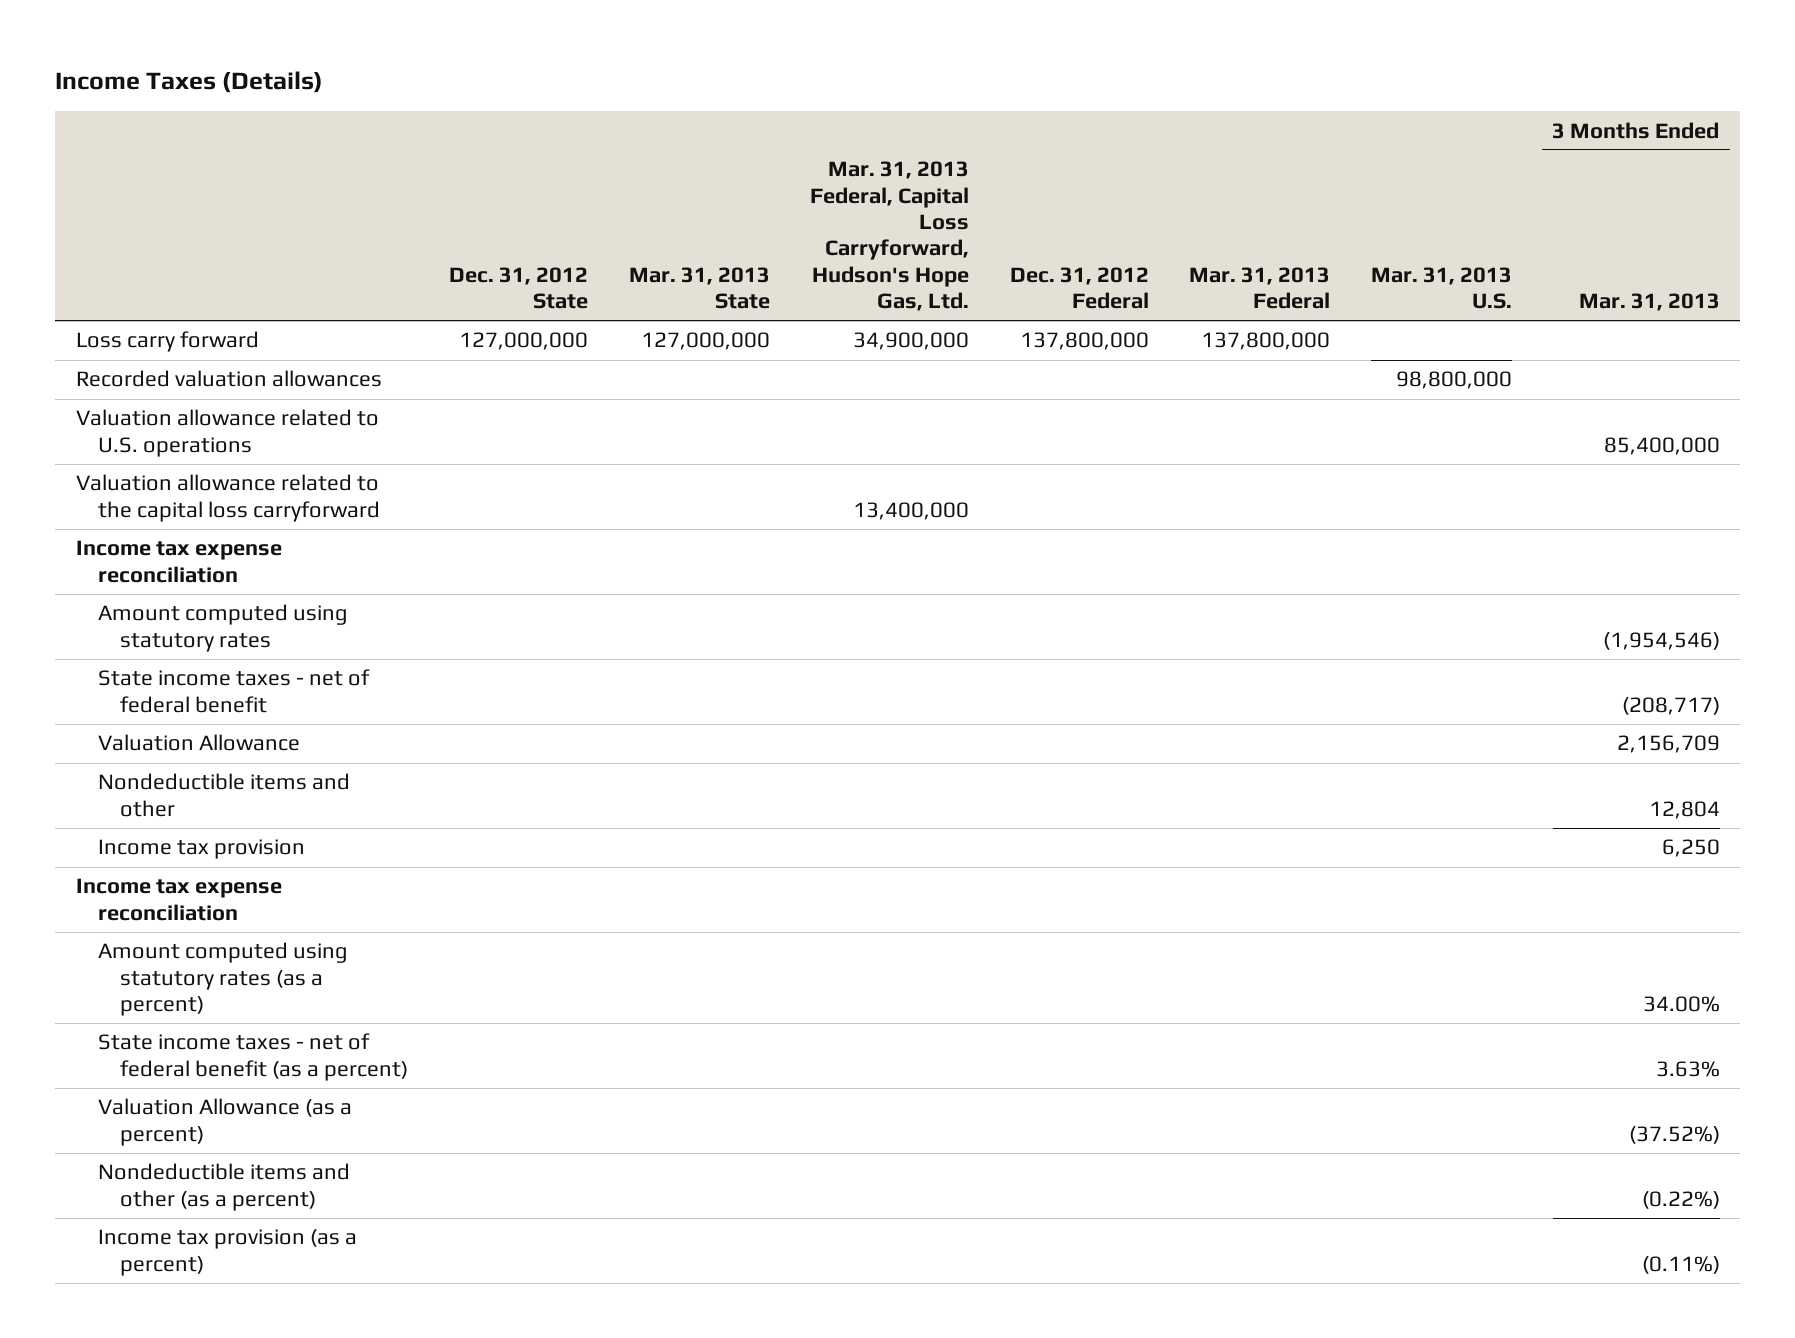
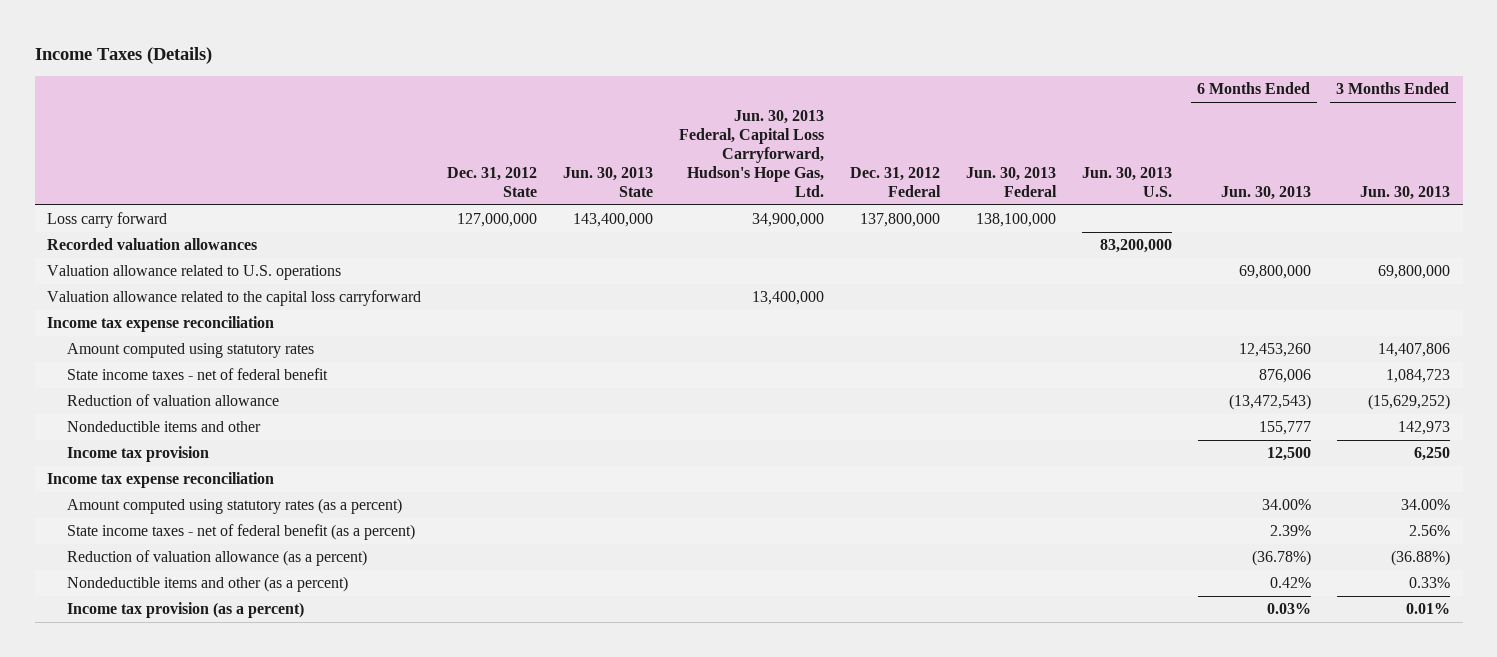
- | Dec. 31, 2012 State | Mar. 31, 2013 State | Mar. 31, 2013 Federal, Capital Loss Carryforward, Hudson's Hope Gas, Ltd. | Dec. 31, 2012 Federal | Mar. 31, 2013 Federal | Mar. 31, 2013 U.S. | 3 Months Ended Mar. 31, 2013
+ | Dec. 31, 2012 State | Jun. 30, 2013 State | Jun. 30, 2013 Federal, Capital Loss Carryforward, Hudson's Hope Gas, Ltd. | Dec. 31, 2012 Federal | Jun. 30, 2013 Federal | Jun. 30, 2013 U.S. | 6 Months Ended Jun. 30, 2013 | 3 Months Ended Jun. 30, 2013
- Valuation Allowance | | | | | | | 2,156,709
+ Reduction of valuation allowance | | | | | | | (13,472,543) | (15,629,252)
- Valuation Allowance (as a percent) | | | | | | | (37.52%)
+ Reduction of valuation allowance (as a percent) | | | | | | | (36.78%) | (36.88%)

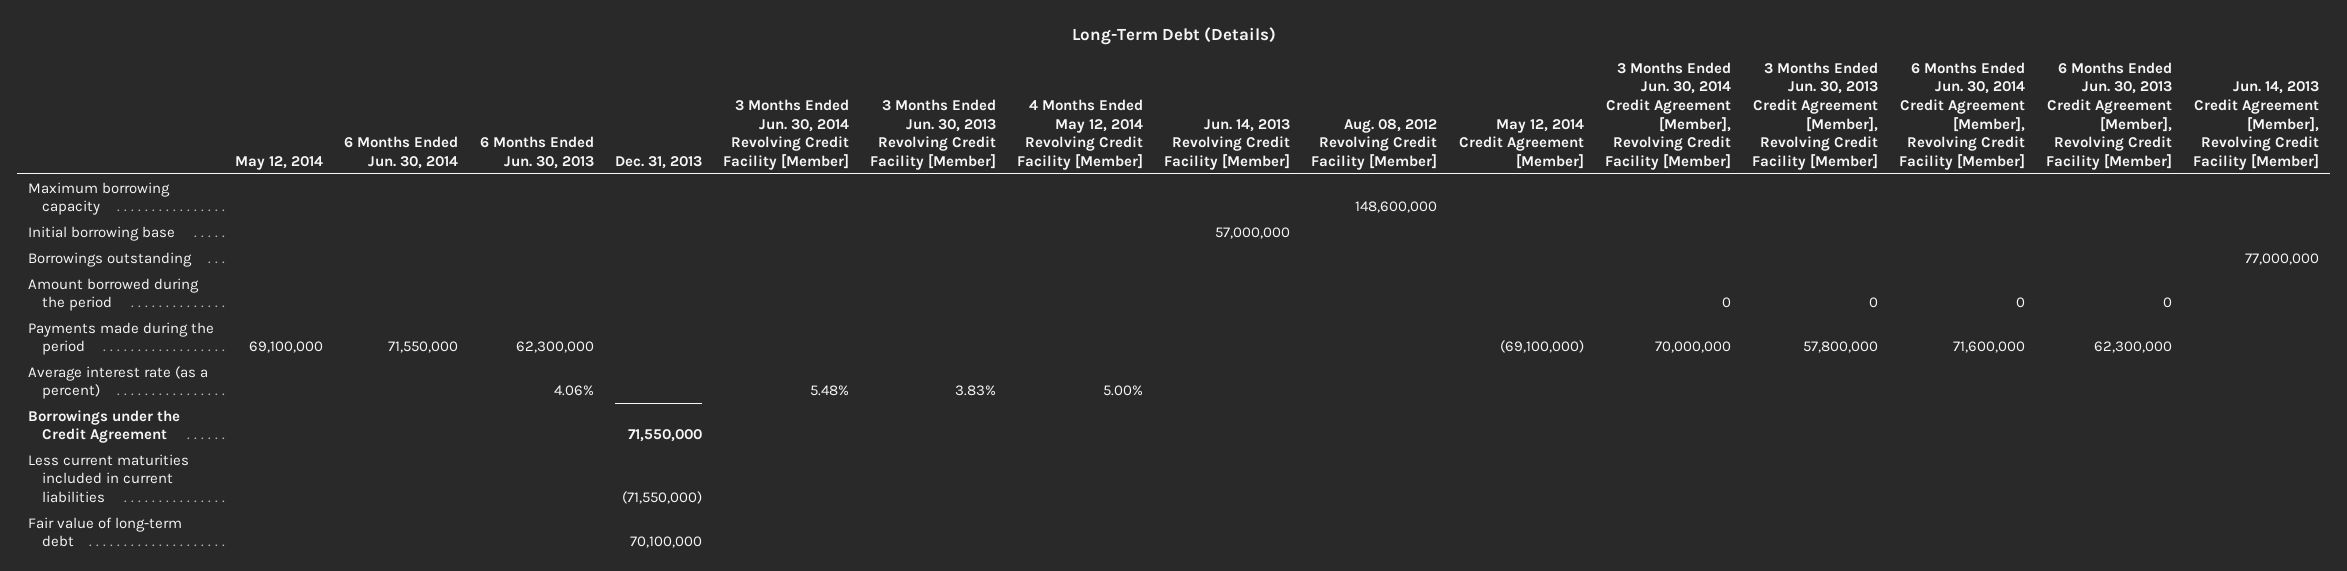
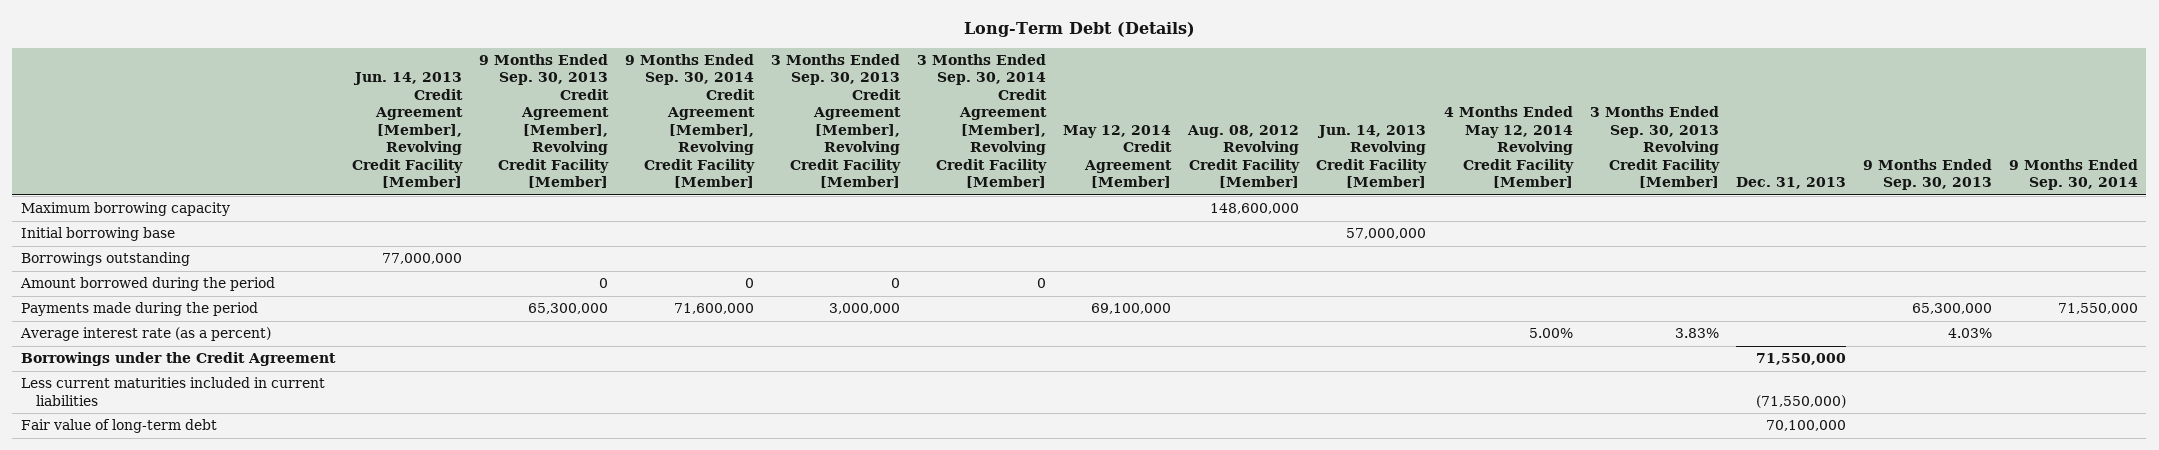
- | May 12, 2014 | 6 Months Ended Jun. 30, 2014 | 6 Months Ended Jun. 30, 2013 | Dec. 31, 2013 | 3 Months Ended Jun. 30, 2014 Revolving Credit Facility [Member] | 3 Months Ended Jun. 30, 2013 Revolving Credit Facility [Member] | 4 Months Ended May 12, 2014 Revolving Credit Facility [Member] | Jun. 14, 2013 Revolving Credit Facility [Member] | Aug. 08, 2012 Revolving Credit Facility [Member] | May 12, 2014 Credit Agreement [Member] | 3 Months Ended Jun. 30, 2014 Credit Agreement [Member], Revolving Credit Facility [Member] | 3 Months Ended Jun. 30, 2013 Credit Agreement [Member], Revolving Credit Facility [Member] | 6 Months Ended Jun. 30, 2014 Credit Agreement [Member], Revolving Credit Facility [Member] | 6 Months Ended Jun. 30, 2013 Credit Agreement [Member], Revolving Credit Facility [Member] | Jun. 14, 2013 Credit Agreement [Member], Revolving Credit Facility [Member]
+ | Jun. 14, 2013 Credit Agreement [Member], Revolving Credit Facility [Member] | 9 Months Ended Sep. 30, 2013 Credit Agreement [Member], Revolving Credit Facility [Member] | 9 Months Ended Sep. 30, 2014 Credit Agreement [Member], Revolving Credit Facility [Member] | 3 Months Ended Sep. 30, 2013 Credit Agreement [Member], Revolving Credit Facility [Member] | 3 Months Ended Sep. 30, 2014 Credit Agreement [Member], Revolving Credit Facility [Member] | May 12, 2014 Credit Agreement [Member] | Aug. 08, 2012 Revolving Credit Facility [Member] | Jun. 14, 2013 Revolving Credit Facility [Member] | 4 Months Ended May 12, 2014 Revolving Credit Facility [Member] | 3 Months Ended Sep. 30, 2013 Revolving Credit Facility [Member] | Dec. 31, 2013 | 9 Months Ended Sep. 30, 2013 | 9 Months Ended Sep. 30, 2014
- Payments made during the period | 69,100,000 | 71,550,000 | 62,300,000 | | | | | | | (69,100,000) | 70,000,000 | 57,800,000 | 71,600,000 | 62,300,000 |
+ Payments made during the period | | 65,300,000 | 71,600,000 | 3,000,000 | | 69,100,000 | | | | | | 65,300,000 | 71,550,000

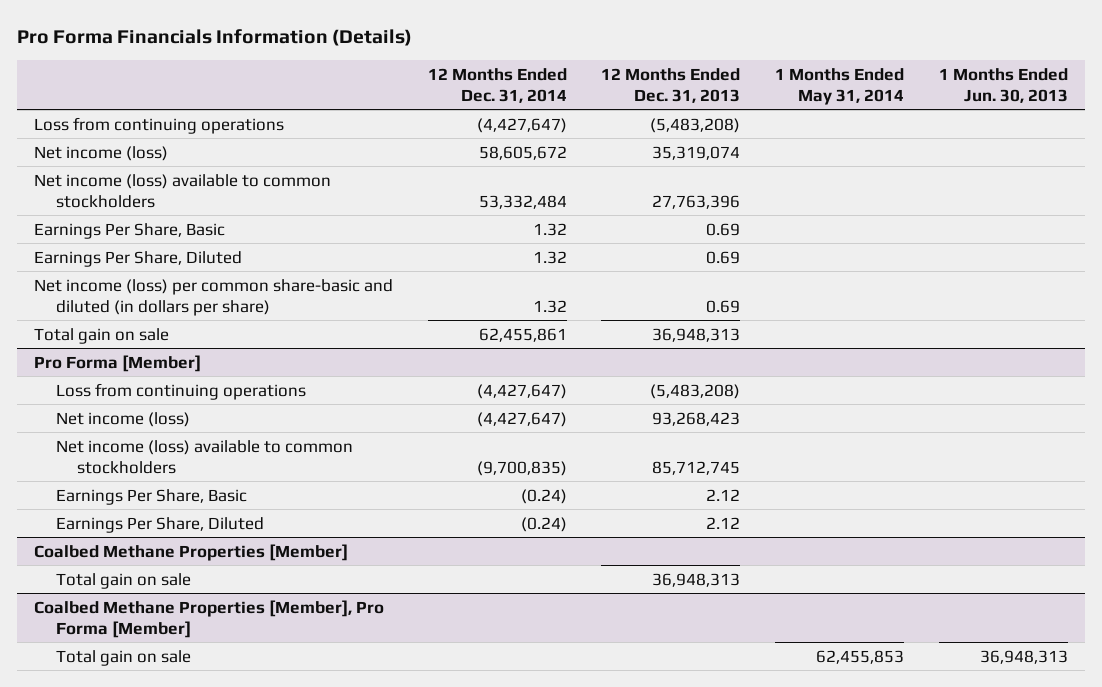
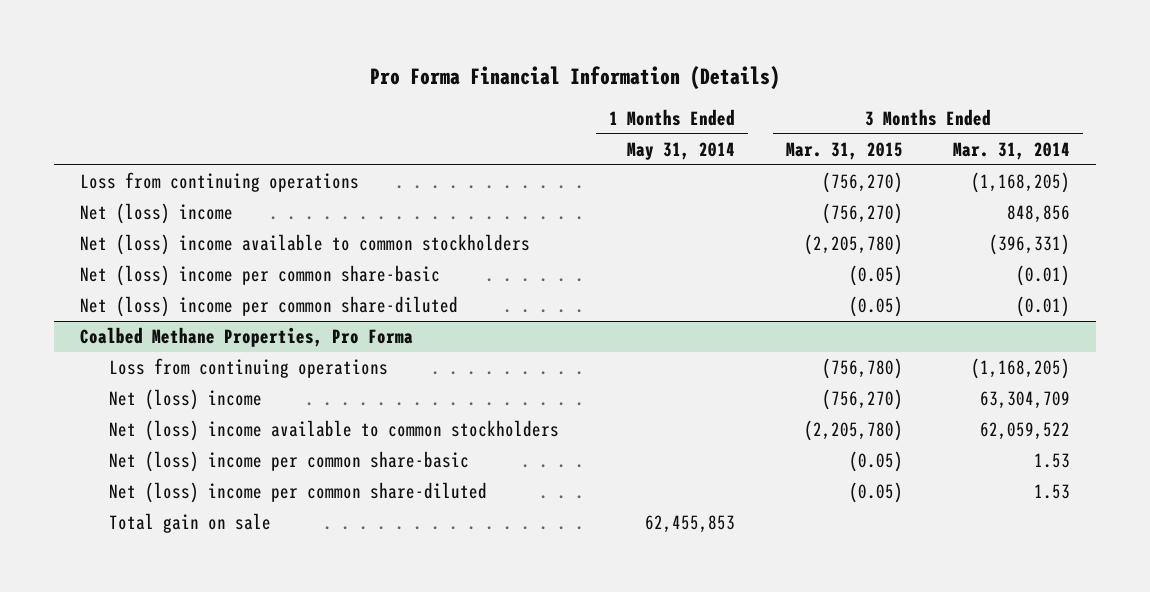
- Pro Forma Financials Information (Details)
+ Pro Forma Financial Information (Details)
- | 12 Months Ended Dec. 31, 2014 | 12 Months Ended Dec. 31, 2013 | 1 Months Ended May 31, 2014 | 1 Months Ended Jun. 30, 2013
+ | 1 Months Ended May 31, 2014 | 3 Months Ended Mar. 31, 2015 | 3 Months Ended Mar. 31, 2014
- Net income (loss) | 58,605,672 | 35,319,074 | |
- Net income (loss) available to common stockholders | 53,332,484 | 27,763,396 | |
- Earnings Per Share, Basic | 1.32 | 0.69 | |
- Earnings Per Share, Diluted | 1.32 | 0.69 | |
- Net income (loss) per common share-basic and diluted (in dollars per share) | 1.32 | 0.69 | |
- Total gain on sale | 62,455,861 | 36,948,313 | |
- Pro Forma [Member]
- Loss from continuing operations | (4,427,647) | (5,483,208) | |
- Net income (loss) | (4,427,647) | 93,268,423 | |
- Net income (loss) available to common stockholders | (9,700,835) | 85,712,745 | |
- Earnings Per Share, Basic | (0.24) | 2.12 | |
- Earnings Per Share, Diluted | (0.24) | 2.12 | |
- Coalbed Methane Properties [Member]
- Total gain on sale | | 36,948,313 | |
- Coalbed Methane Properties [Member], Pro Forma [Member]
+ Net (loss) income | | (756,270) | 848,856
+ Net (loss) income available to common stockholders | | (2,205,780) | (396,331)
+ Net (loss) income per common share-basic | | (0.05) | (0.01)
+ Net (loss) income per common share-diluted | | (0.05) | (0.01)
+ Coalbed Methane Properties, Pro Forma
+ Loss from continuing operations | | (756,780) | (1,168,205)
+ Net (loss) income | | (756,270) | 63,304,709
+ Net (loss) income available to common stockholders | | (2,205,780) | 62,059,522
+ Net (loss) income per common share-basic | | (0.05) | 1.53
+ Net (loss) income per common share-diluted | | (0.05) | 1.53

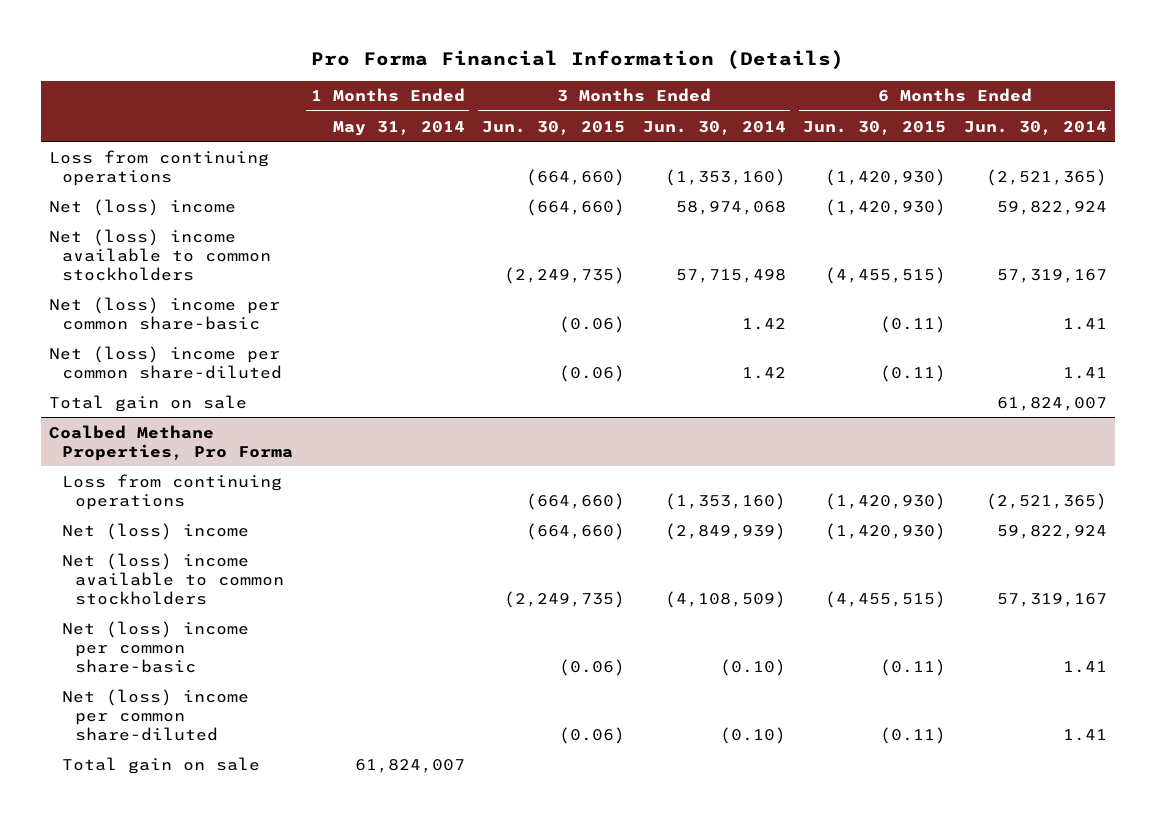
- | 1 Months Ended May 31, 2014 | 3 Months Ended Mar. 31, 2015 | 3 Months Ended Mar. 31, 2014
+ | 1 Months Ended May 31, 2014 | 3 Months Ended Jun. 30, 2015 | 3 Months Ended Jun. 30, 2014 | 6 Months Ended Jun. 30, 2015 | 6 Months Ended Jun. 30, 2014
+ Total gain on sale | | | | | 61,824,007
@ Coalbed Methane Properties, Pro Forma
- Total gain on sale | 62,455,853 | |
+ Total gain on sale | 61,824,007 | | | |

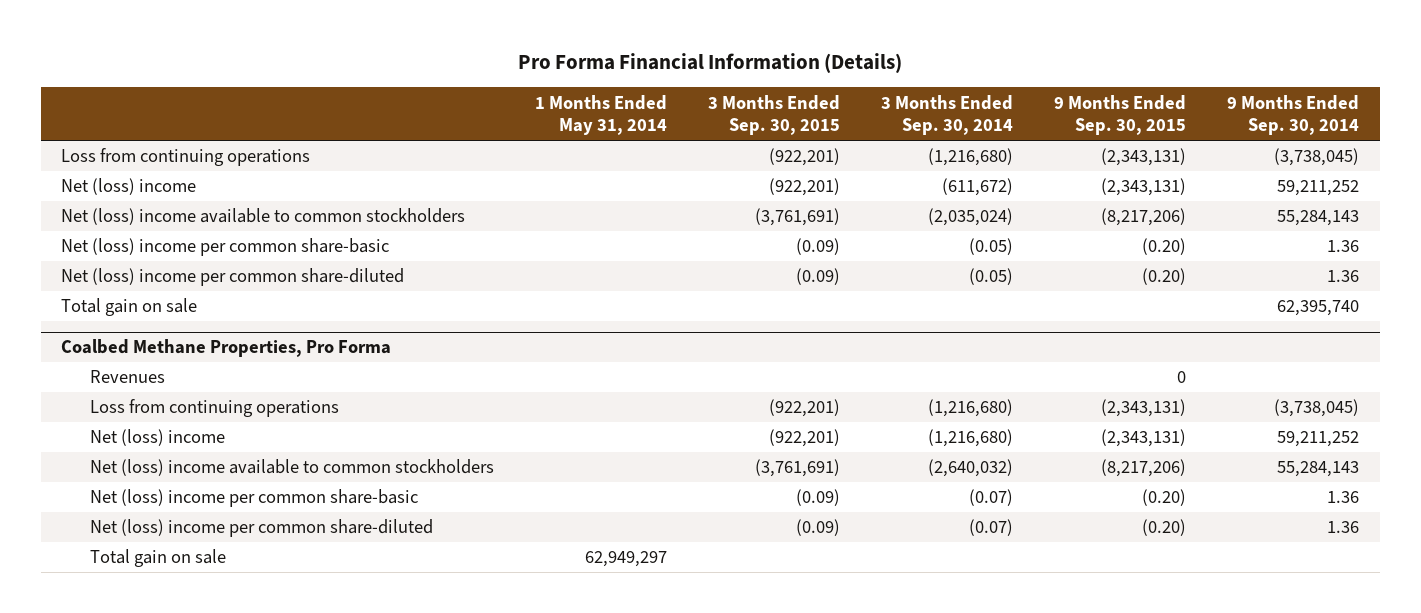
- | 1 Months Ended May 31, 2014 | 3 Months Ended Jun. 30, 2015 | 3 Months Ended Jun. 30, 2014 | 6 Months Ended Jun. 30, 2015 | 6 Months Ended Jun. 30, 2014
+ | 1 Months Ended May 31, 2014 | 3 Months Ended Sep. 30, 2015 | 3 Months Ended Sep. 30, 2014 | 9 Months Ended Sep. 30, 2015 | 9 Months Ended Sep. 30, 2014
@ Coalbed Methane Properties, Pro Forma
+ Revenues | | | | 0 |
- Total gain on sale | 61,824,007 | | | |
+ Total gain on sale | 62,949,297 | | | |

